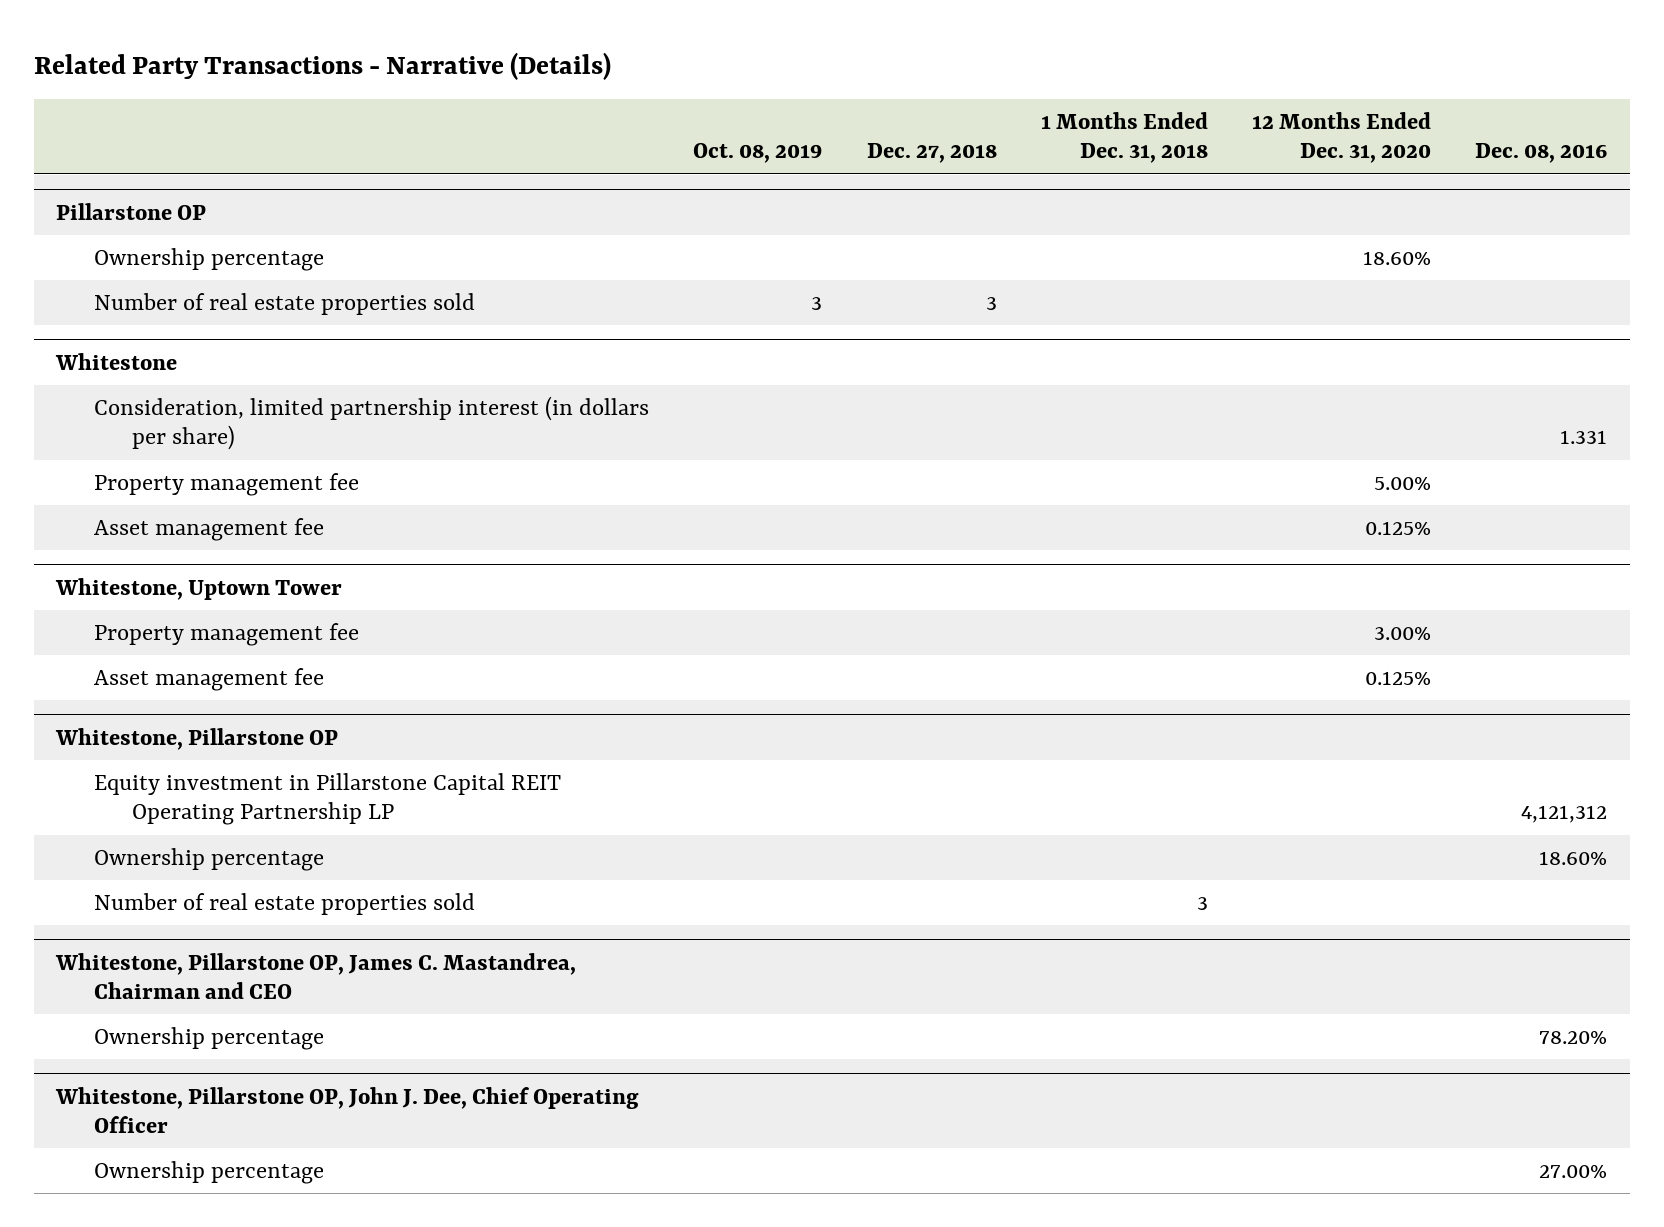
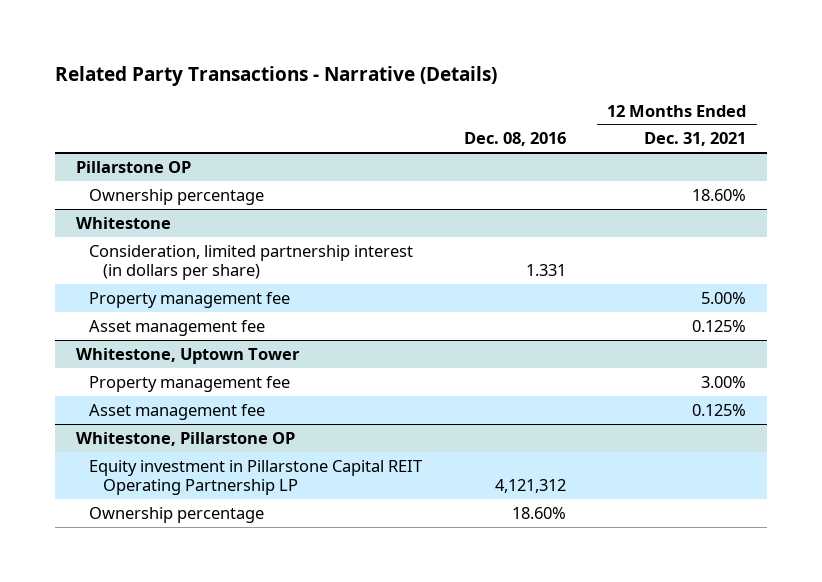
- | Oct. 08, 2019 | Dec. 27, 2018 | 1 Months Ended Dec. 31, 2018 | 12 Months Ended Dec. 31, 2020 | Dec. 08, 2016
+ | Dec. 08, 2016 | 12 Months Ended Dec. 31, 2021
@ Pillarstone OP
- Number of real estate properties sold | 3 | 3 | | |
@ Whitestone, Pillarstone OP
- Number of real estate properties sold | | | 3 | |
- Whitestone, Pillarstone OP, James C. Mastandrea, Chairman and CEO
- Ownership percentage | | | | | 78.20%
- Whitestone, Pillarstone OP, John J. Dee, Chief Operating Officer
- Ownership percentage | | | | | 27.00%

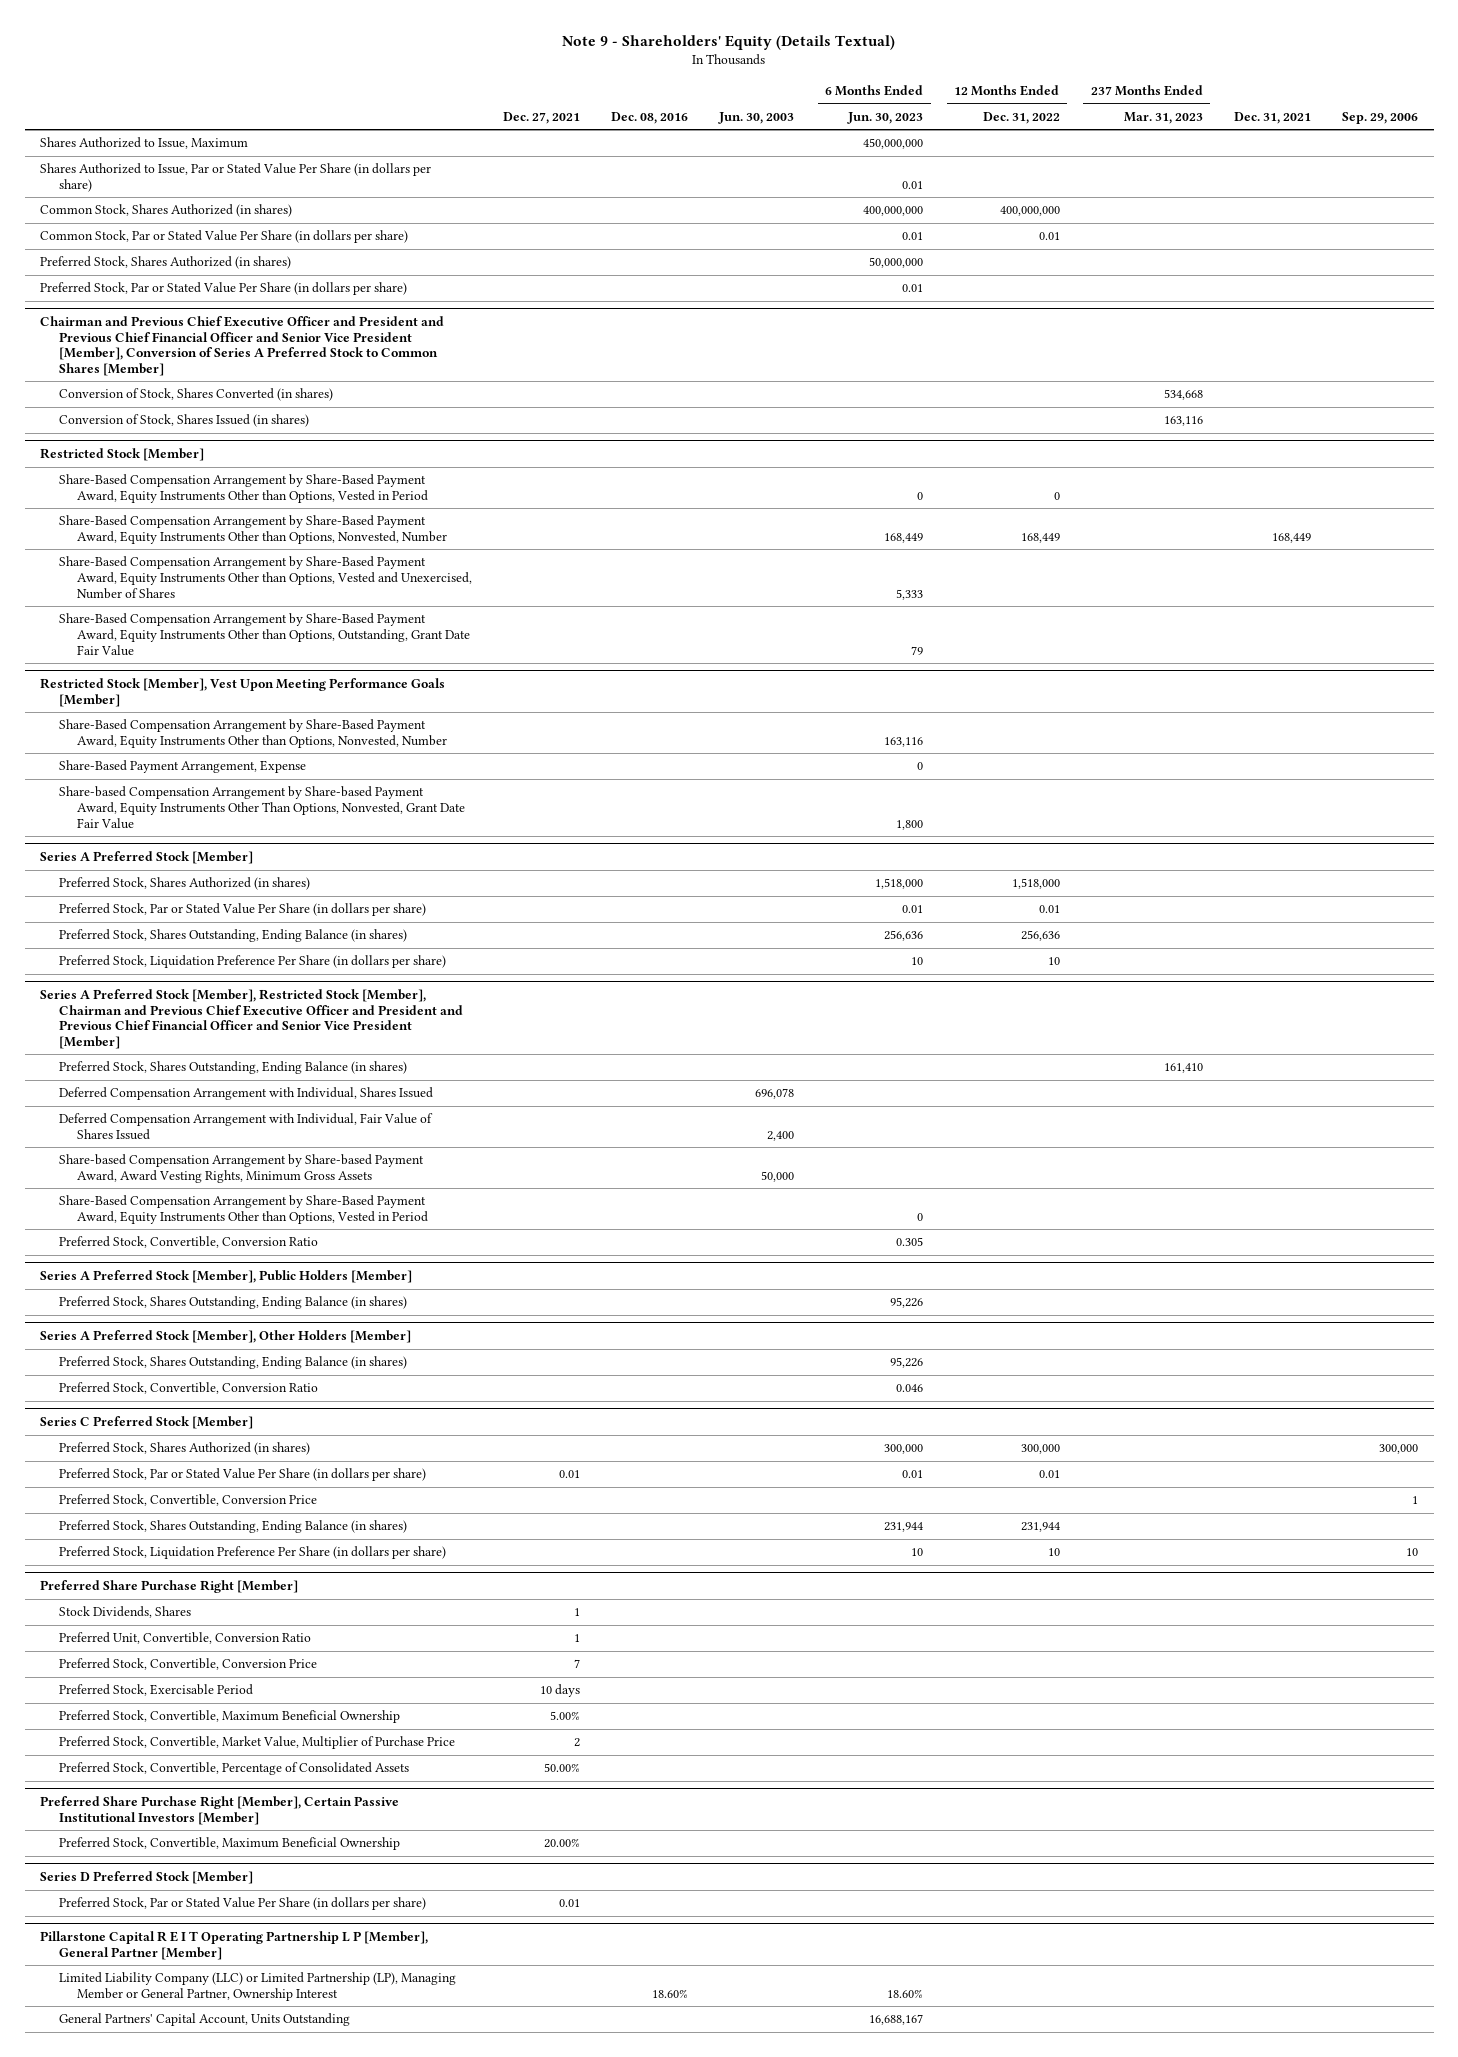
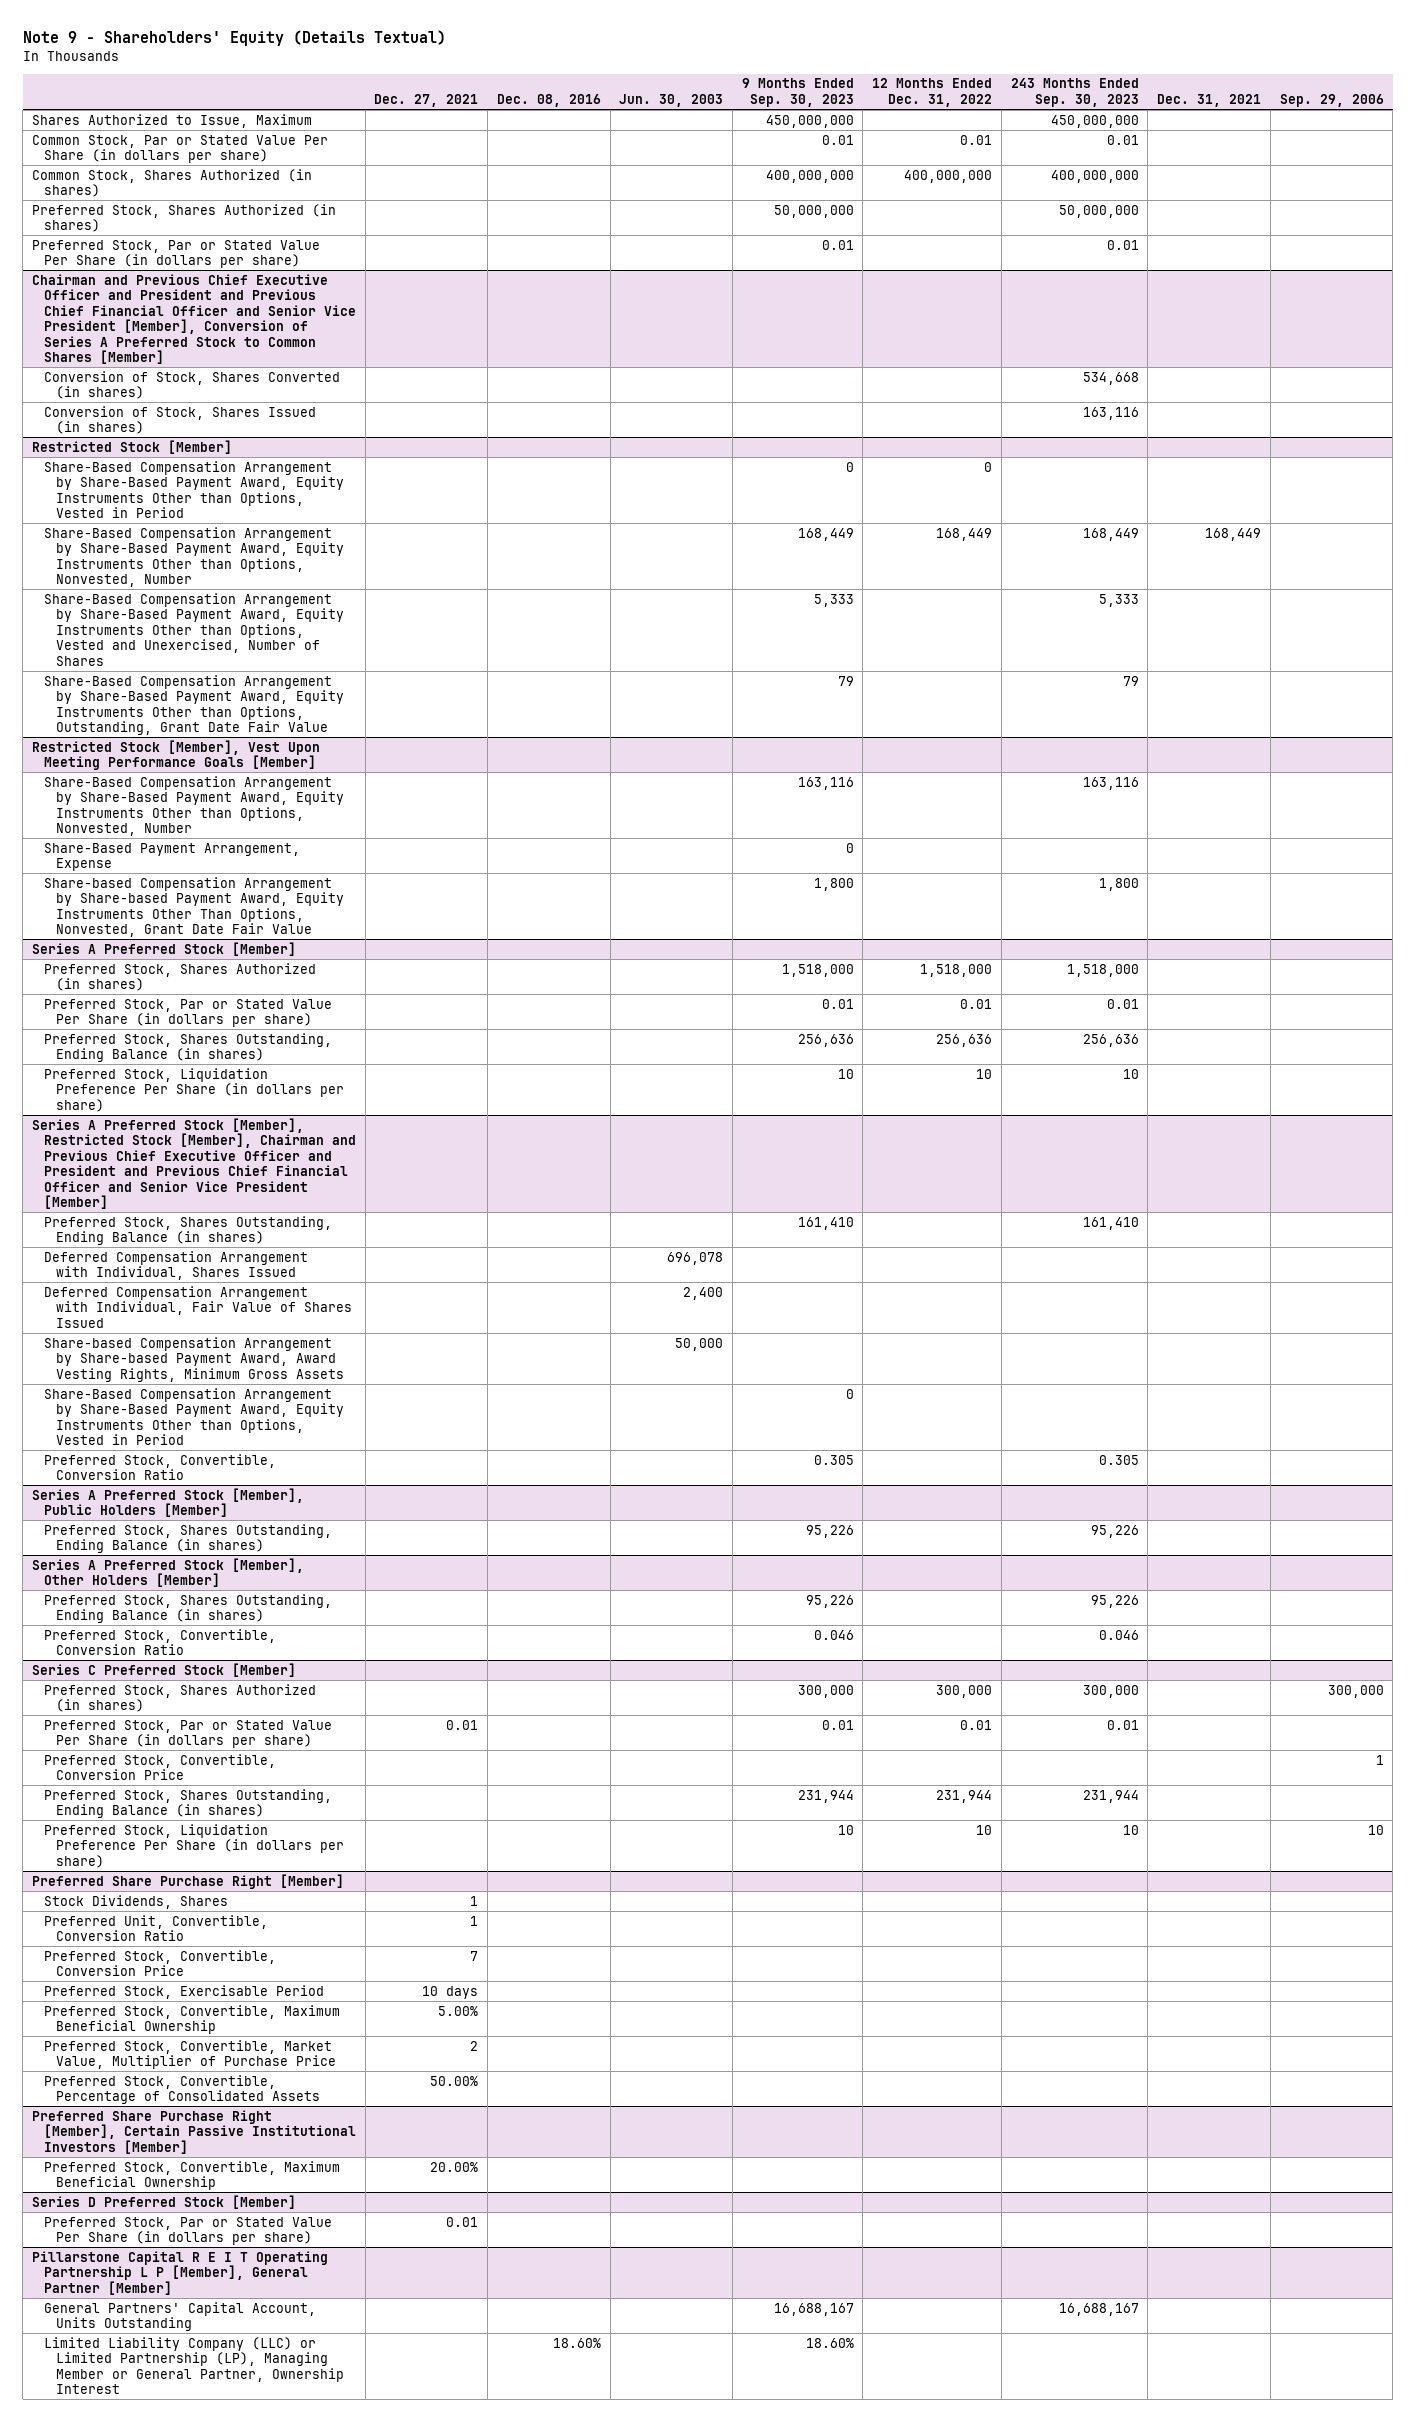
- | Dec. 27, 2021 | Dec. 08, 2016 | Jun. 30, 2003 | 6 Months Ended Jun. 30, 2023 | 12 Months Ended Dec. 31, 2022 | 237 Months Ended Mar. 31, 2023 | Dec. 31, 2021 | Sep. 29, 2006
+ | Dec. 27, 2021 | Dec. 08, 2016 | Jun. 30, 2003 | 9 Months Ended Sep. 30, 2023 | 12 Months Ended Dec. 31, 2022 | 243 Months Ended Sep. 30, 2023 | Dec. 31, 2021 | Sep. 29, 2006
- Shares Authorized to Issue, Par or Stated Value Per Share (in dollars per share) | | | | 0.01 | | | |
moved down: Common Stock, Shares Authorized (in shares) | | | | 400,000,000 | 400,000,000 | 400,000,000 | |
@ Pillarstone Capital R E I T Operating Partnership L P [Member], General Partner [Member]
moved down: Limited Liability Company (LLC) or Limited Partnership (LP), Managing Member or General Partner, Ownership Interest | | 18.60% | | 18.60% | | | |

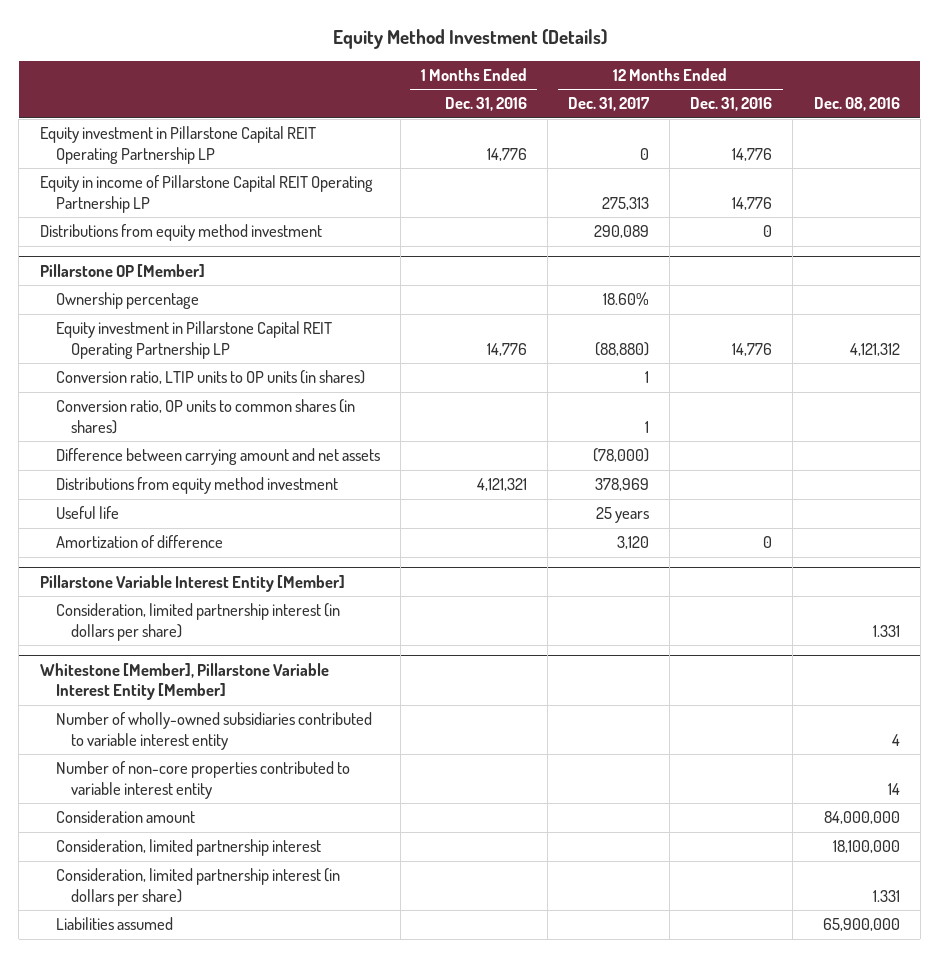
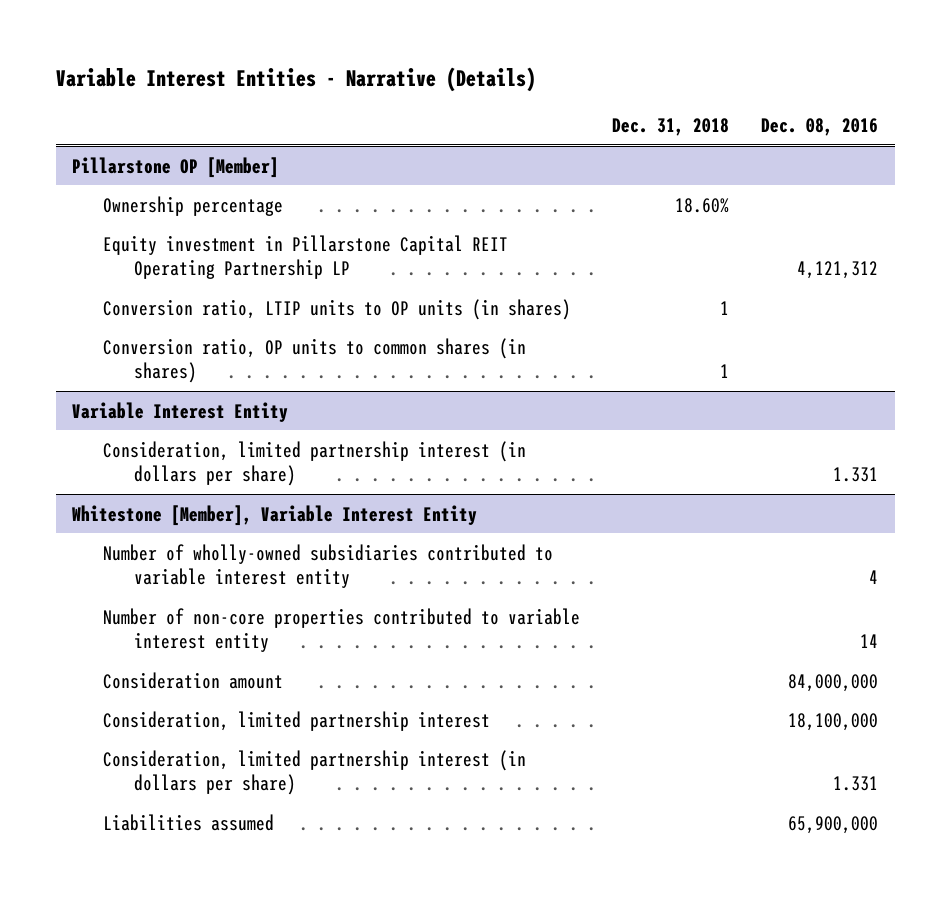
- Equity Method Investment (Details)
+ Variable Interest Entities - Narrative (Details)
- | 1 Months Ended Dec. 31, 2016 | 12 Months Ended Dec. 31, 2017 | 12 Months Ended Dec. 31, 2016 | Dec. 08, 2016
+ | Dec. 31, 2018 | Dec. 08, 2016
- Equity investment in Pillarstone Capital REIT Operating Partnership LP | 14,776 | 0 | 14,776 |
- Equity in income of Pillarstone Capital REIT Operating Partnership LP | | 275,313 | 14,776 |
- Distributions from equity method investment | | 290,089 | 0 |
@ Pillarstone OP [Member]
- Difference between carrying amount and net assets | | (78,000) | |
- Distributions from equity method investment | 4,121,321 | 378,969 | |
- Useful life | | 25 years | |
- Amortization of difference | | 3,120 | 0 |
- Pillarstone Variable Interest Entity [Member]
+ Variable Interest Entity
- Whitestone [Member], Pillarstone Variable Interest Entity [Member]
+ Whitestone [Member], Variable Interest Entity

